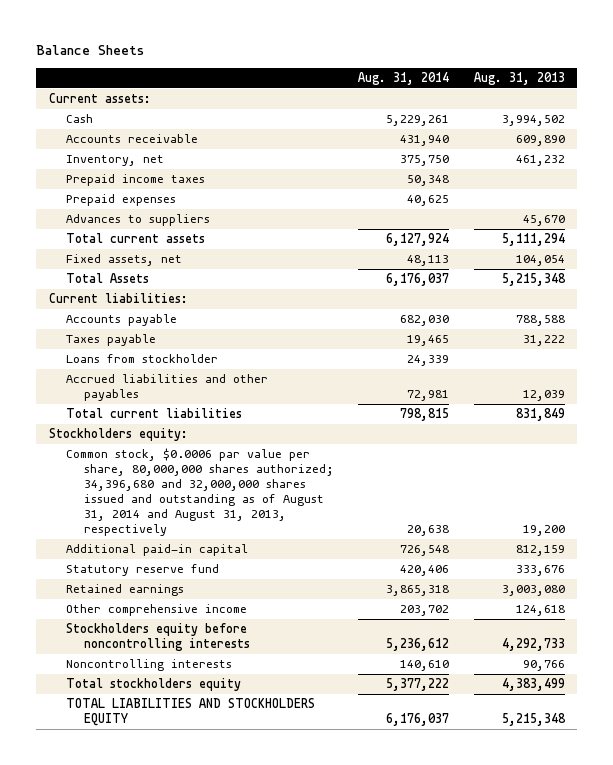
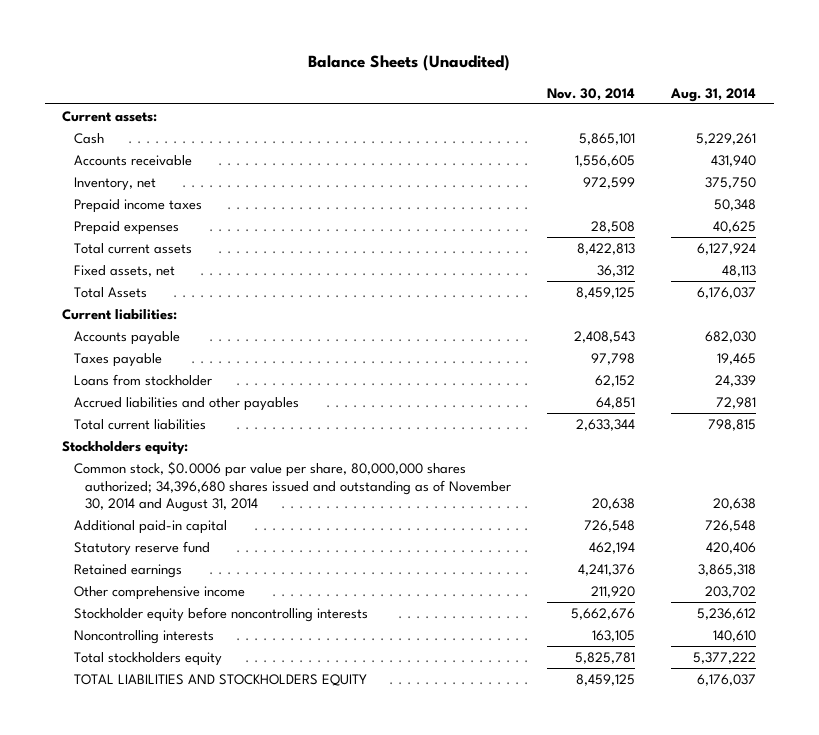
- Balance Sheets
+ Balance Sheets (Unaudited)
- | Aug. 31, 2014 | Aug. 31, 2013
+ | Nov. 30, 2014 | Aug. 31, 2014
- Advances to suppliers | | 45,670
- Common stock, $0.0006 par value per share, 80,000,000 shares authorized; 34,396,680 and 32,000,000 shares issued and outstanding as of August 31, 2014 and August 31, 2013, respectively | 20,638 | 19,200
+ Common stock, $0.0006 par value per share, 80,000,000 shares authorized; 34,396,680 shares issued and outstanding as of November 30, 2014 and August 31, 2014 | 20,638 | 20,638
- Stockholders equity before noncontrolling interests | 5,236,612 | 4,292,733
+ Stockholder equity before noncontrolling interests | 5,662,676 | 5,236,612

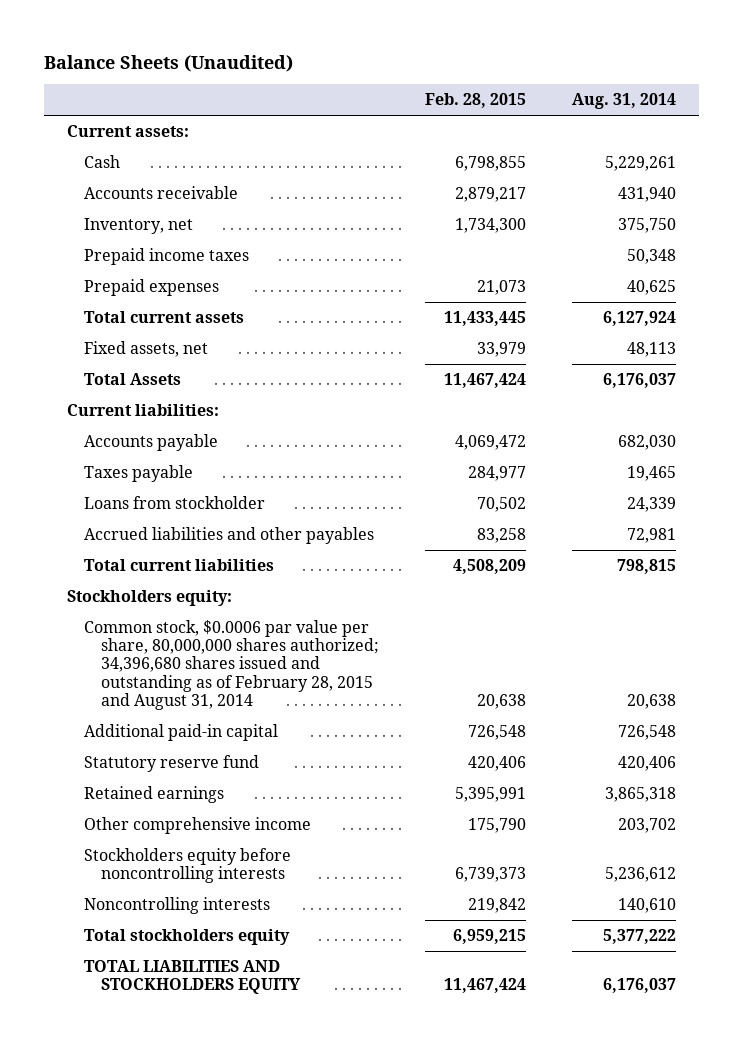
- | Nov. 30, 2014 | Aug. 31, 2014
+ | Feb. 28, 2015 | Aug. 31, 2014
- Common stock, $0.0006 par value per share, 80,000,000 shares authorized; 34,396,680 shares issued and outstanding as of November 30, 2014 and August 31, 2014 | 20,638 | 20,638
+ Common stock, $0.0006 par value per share, 80,000,000 shares authorized; 34,396,680 shares issued and outstanding as of February 28, 2015 and August 31, 2014 | 20,638 | 20,638
- Stockholder equity before noncontrolling interests | 5,662,676 | 5,236,612
+ Stockholders equity before noncontrolling interests | 6,739,373 | 5,236,612

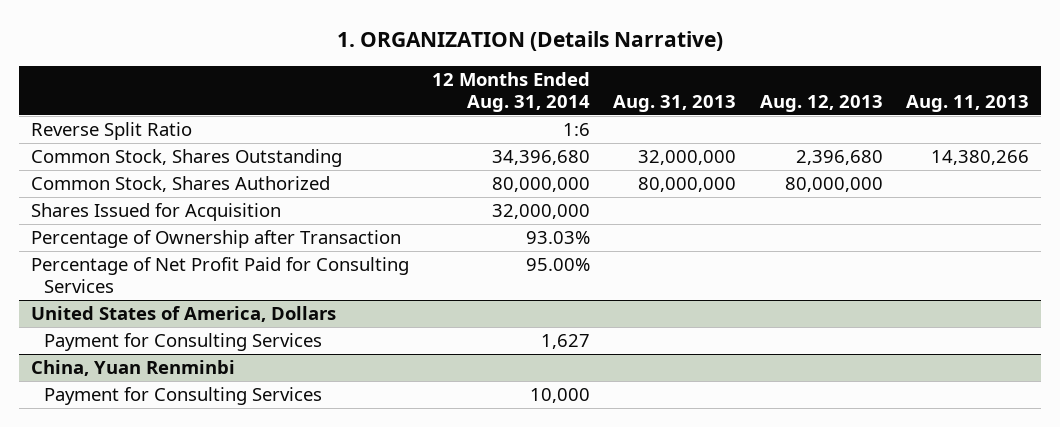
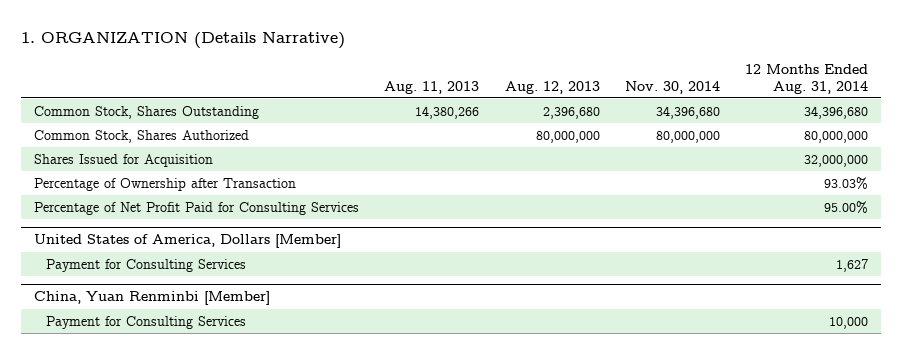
- | 12 Months Ended Aug. 31, 2014 | Aug. 31, 2013 | Aug. 12, 2013 | Aug. 11, 2013
+ | Aug. 11, 2013 | Aug. 12, 2013 | Nov. 30, 2014 | 12 Months Ended Aug. 31, 2014
- Reverse Split Ratio | 1:6 | | |
- United States of America, Dollars
+ United States of America, Dollars [Member]
- China, Yuan Renminbi
+ China, Yuan Renminbi [Member]

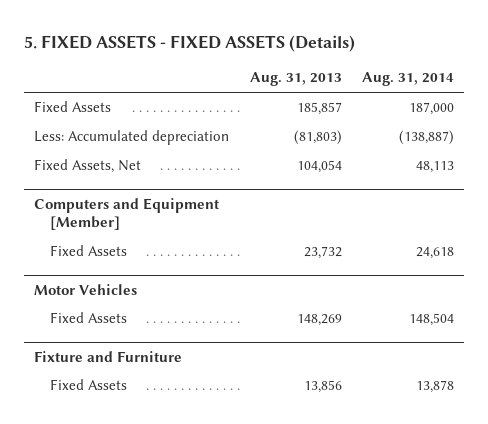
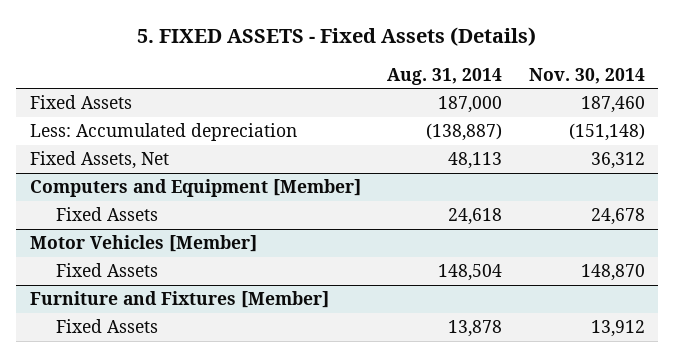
- 5. FIXED ASSETS - FIXED ASSETS (Details)
+ 5. FIXED ASSETS - Fixed Assets (Details)
- | Aug. 31, 2013 | Aug. 31, 2014
+ | Aug. 31, 2014 | Nov. 30, 2014
- Motor Vehicles
+ Motor Vehicles [Member]
- Fixture and Furniture
+ Furniture and Fixtures [Member]

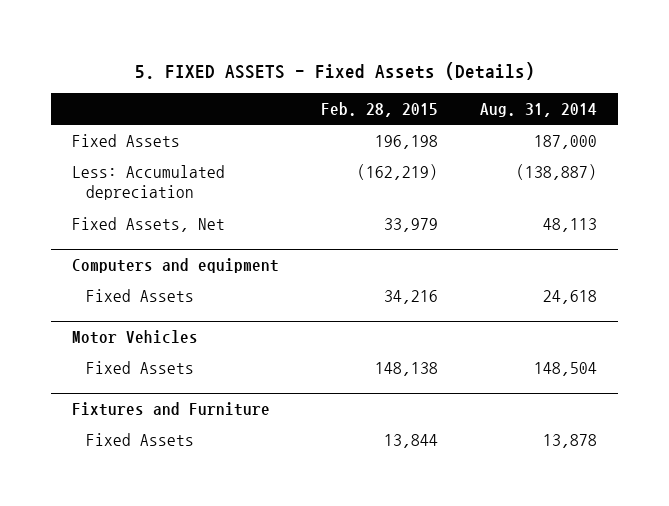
- | Aug. 31, 2014 | Nov. 30, 2014
+ | Feb. 28, 2015 | Aug. 31, 2014
- Computers and Equipment [Member]
+ Computers and equipment
- Motor Vehicles [Member]
+ Motor Vehicles
- Furniture and Fixtures [Member]
+ Fixtures and Furniture

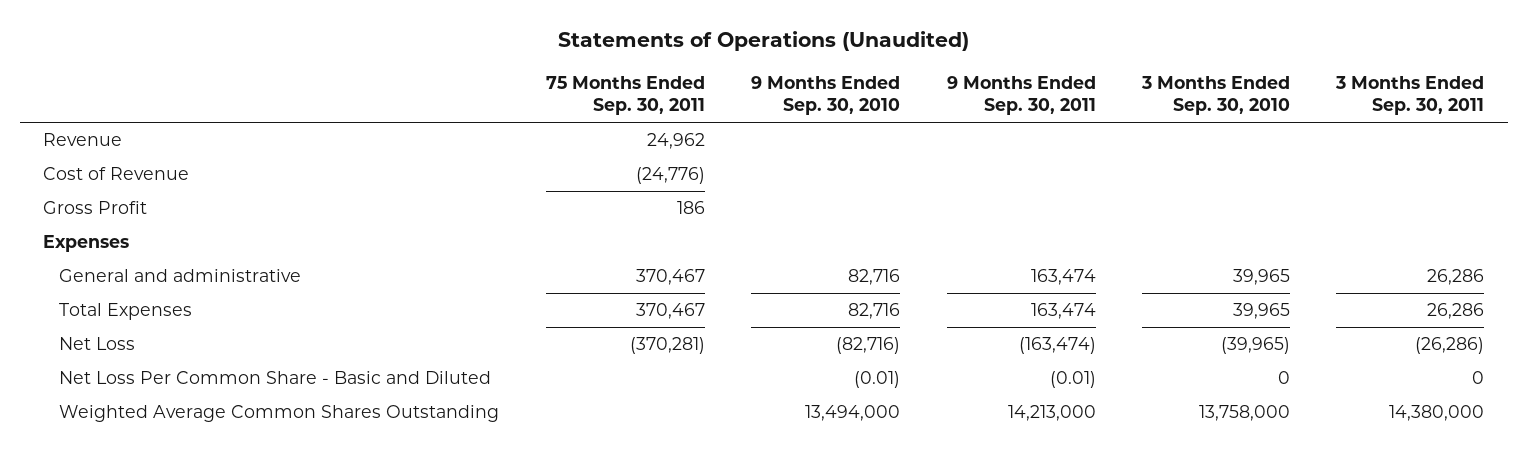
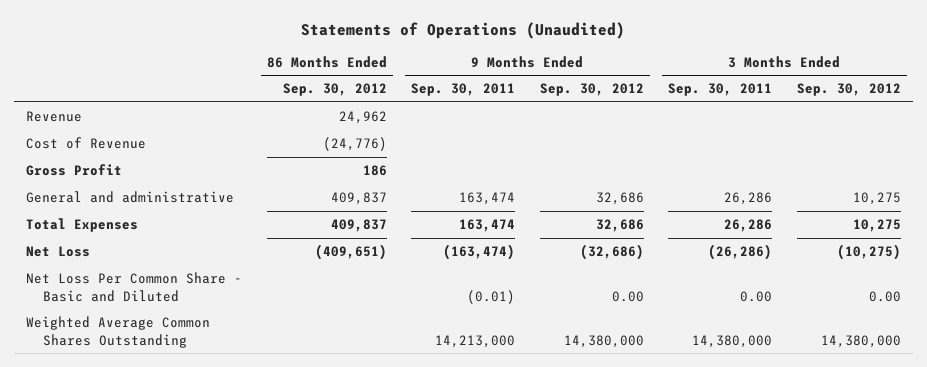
- | 75 Months Ended Sep. 30, 2011 | 9 Months Ended Sep. 30, 2010 | 9 Months Ended Sep. 30, 2011 | 3 Months Ended Sep. 30, 2010 | 3 Months Ended Sep. 30, 2011
+ | 86 Months Ended Sep. 30, 2012 | 9 Months Ended Sep. 30, 2011 | 9 Months Ended Sep. 30, 2012 | 3 Months Ended Sep. 30, 2011 | 3 Months Ended Sep. 30, 2012
- Expenses
- Net Loss Per Common Share - Basic and Diluted | | (0.01) | (0.01) | 0 | 0
+ Net Loss Per Common Share - Basic and Diluted | | (0.01) | 0.00 | 0.00 | 0.00

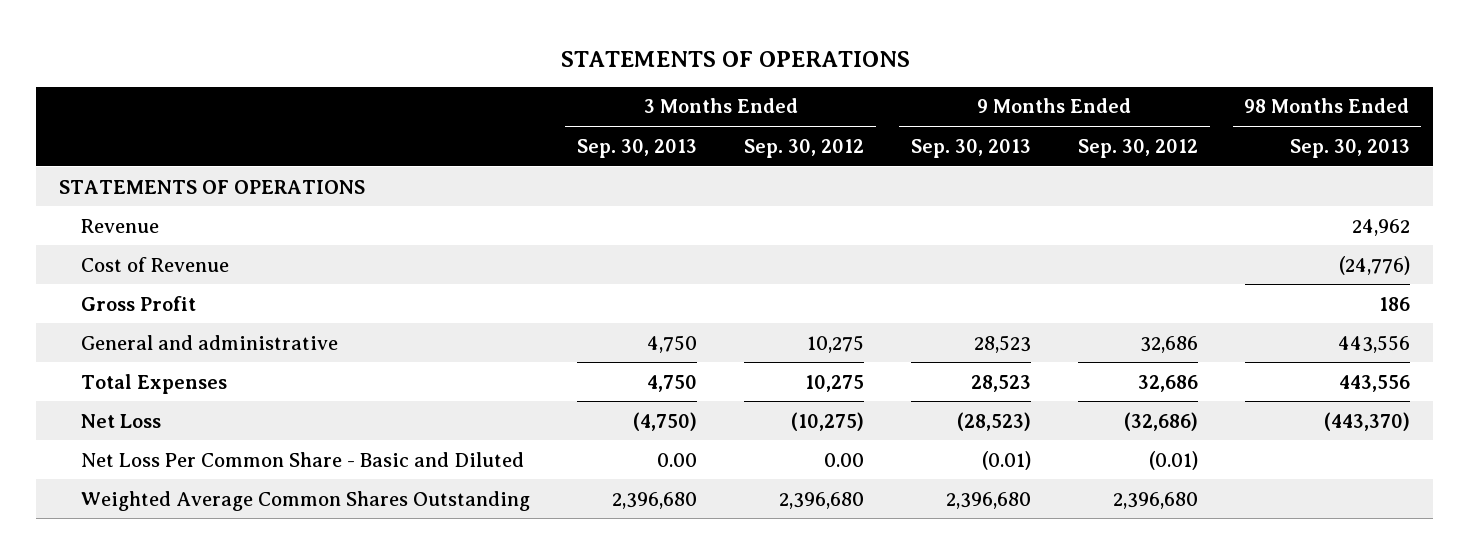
- Statements of Operations (Unaudited)
+ STATEMENTS OF OPERATIONS
- | 86 Months Ended Sep. 30, 2012 | 9 Months Ended Sep. 30, 2011 | 9 Months Ended Sep. 30, 2012 | 3 Months Ended Sep. 30, 2011 | 3 Months Ended Sep. 30, 2012
+ | 3 Months Ended Sep. 30, 2013 | 3 Months Ended Sep. 30, 2012 | 9 Months Ended Sep. 30, 2013 | 9 Months Ended Sep. 30, 2012 | 98 Months Ended Sep. 30, 2013
+ STATEMENTS OF OPERATIONS
- Net Loss Per Common Share - Basic and Diluted | | (0.01) | 0.00 | 0.00 | 0.00
- Weighted Average Common Shares Outstanding | | 14,213,000 | 14,380,000 | 14,380,000 | 14,380,000
+ Net Loss Per Common Share - Basic and Diluted | 0.00 | 0.00 | (0.01) | (0.01) |
+ Weighted Average Common Shares Outstanding | 2,396,680 | 2,396,680 | 2,396,680 | 2,396,680 |

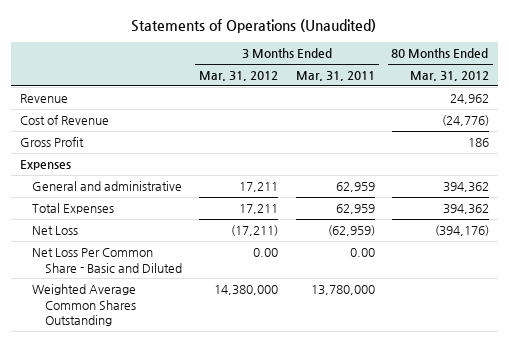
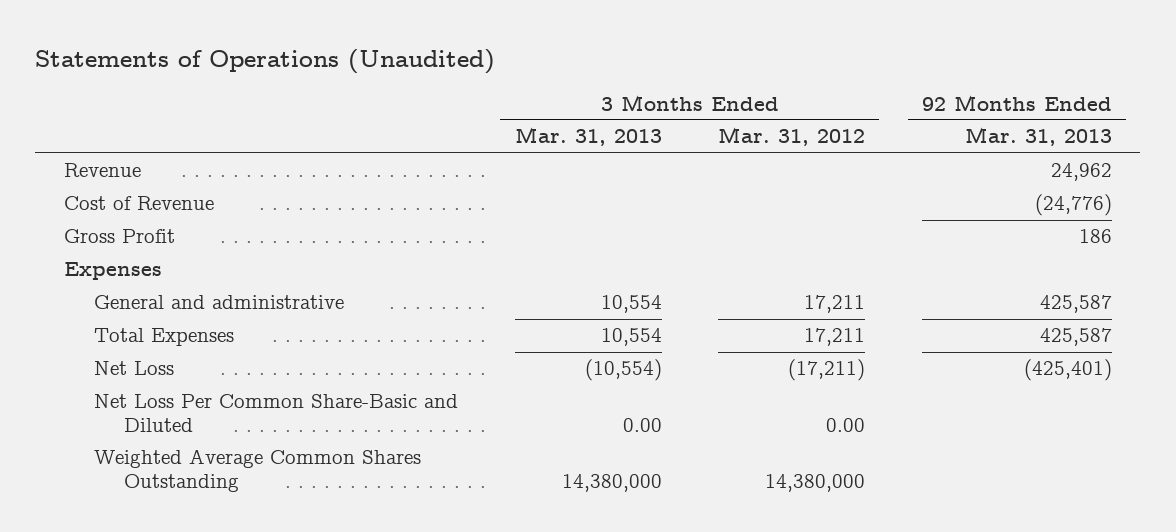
- | 3 Months Ended Mar. 31, 2012 | 3 Months Ended Mar. 31, 2011 | 80 Months Ended Mar. 31, 2012
+ | 3 Months Ended Mar. 31, 2013 | 3 Months Ended Mar. 31, 2012 | 92 Months Ended Mar. 31, 2013
- Net Loss Per Common Share - Basic and Diluted | 0.00 | 0.00 |
+ Net Loss Per Common Share-Basic and Diluted | 0.00 | 0.00 |

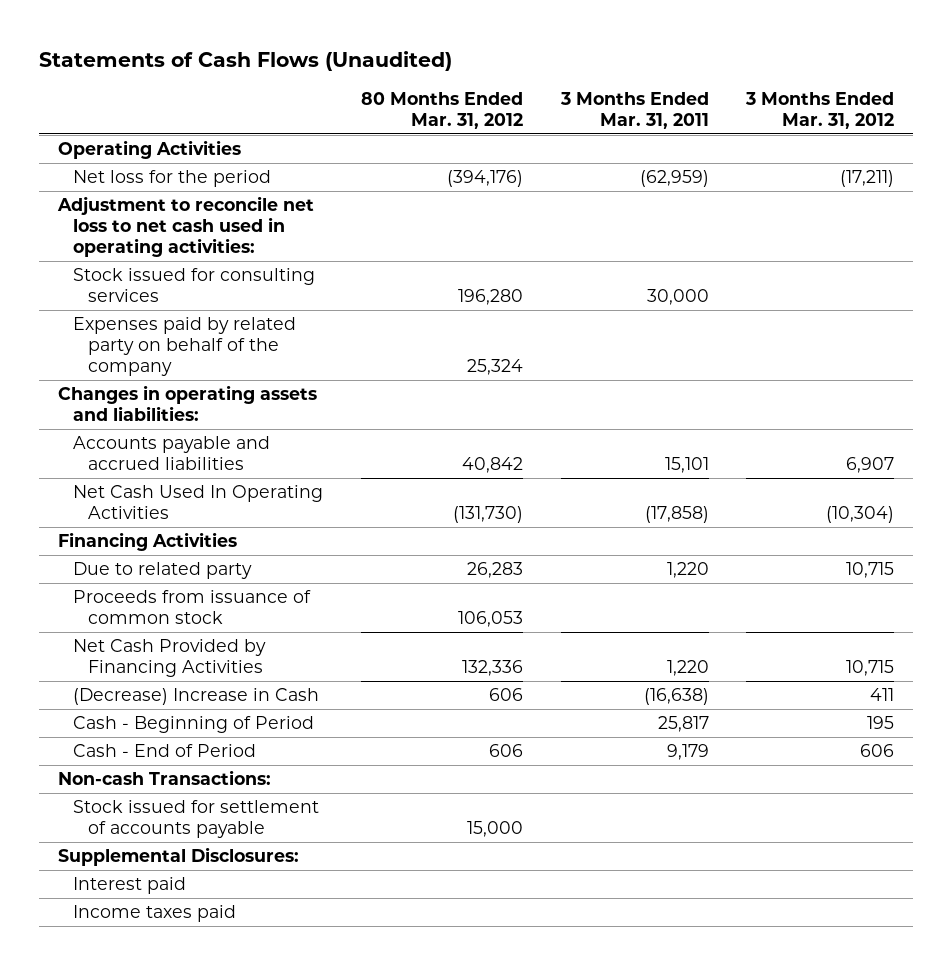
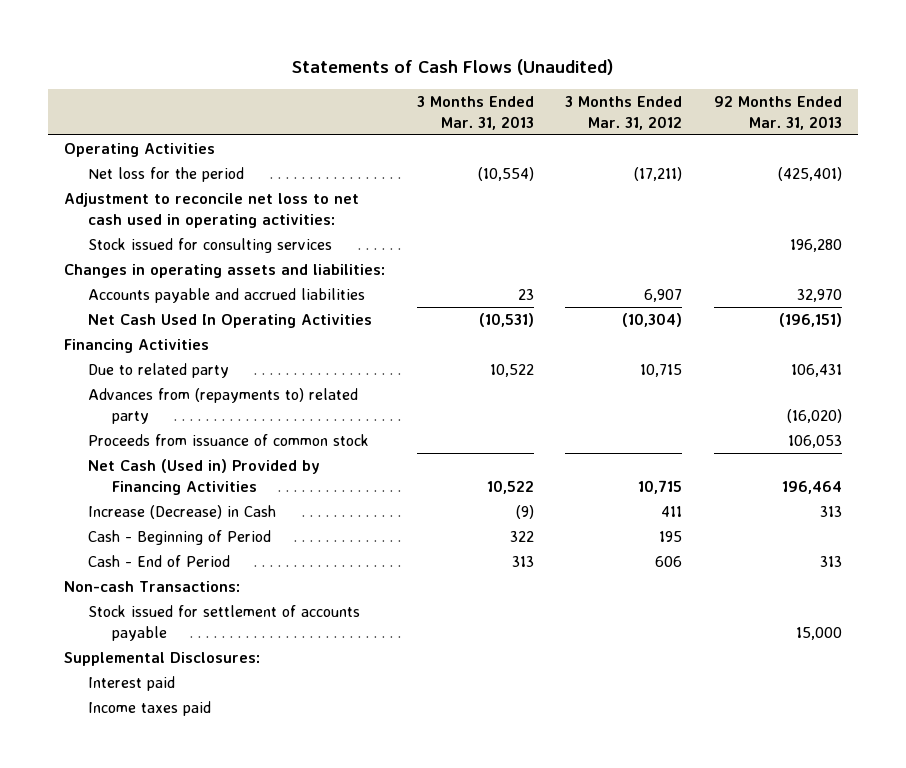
- | 80 Months Ended Mar. 31, 2012 | 3 Months Ended Mar. 31, 2011 | 3 Months Ended Mar. 31, 2012
+ | 3 Months Ended Mar. 31, 2013 | 3 Months Ended Mar. 31, 2012 | 92 Months Ended Mar. 31, 2013
- Expenses paid by related party on behalf of the company | 25,324 | |
+ Advances from (repayments to) related party | | | (16,020)
- Net Cash Provided by Financing Activities | 132,336 | 1,220 | 10,715
- (Decrease) Increase in Cash | 606 | (16,638) | 411
+ Net Cash (Used in) Provided by Financing Activities | 10,522 | 10,715 | 196,464
+ Increase (Decrease) in Cash | (9) | 411 | 313

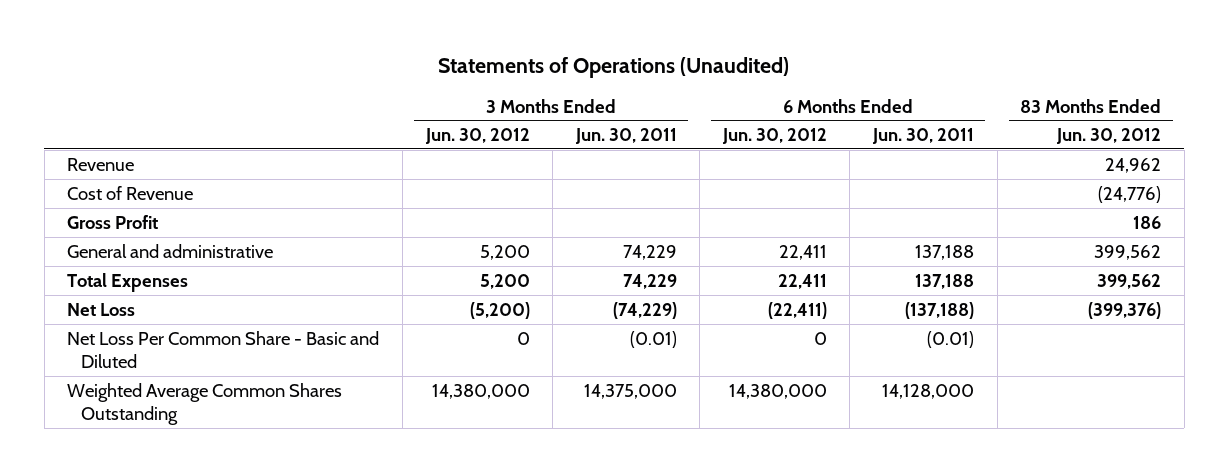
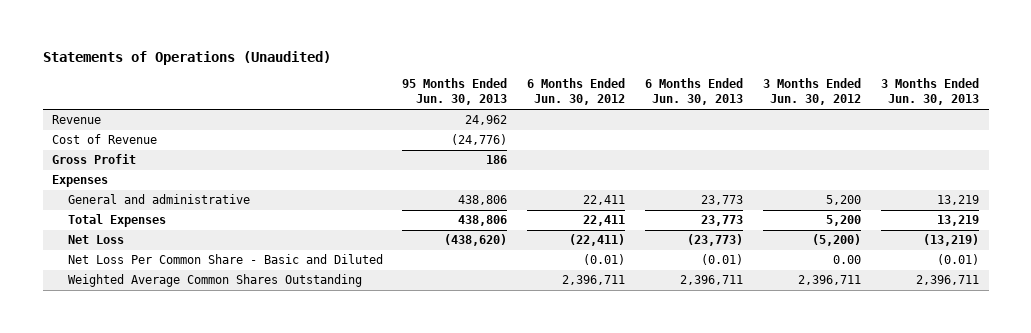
- | 3 Months Ended Jun. 30, 2012 | 3 Months Ended Jun. 30, 2011 | 6 Months Ended Jun. 30, 2012 | 6 Months Ended Jun. 30, 2011 | 83 Months Ended Jun. 30, 2012
+ | 95 Months Ended Jun. 30, 2013 | 6 Months Ended Jun. 30, 2012 | 6 Months Ended Jun. 30, 2013 | 3 Months Ended Jun. 30, 2012 | 3 Months Ended Jun. 30, 2013
+ Expenses
- Net Loss Per Common Share - Basic and Diluted | 0 | (0.01) | 0 | (0.01) |
- Weighted Average Common Shares Outstanding | 14,380,000 | 14,375,000 | 14,380,000 | 14,128,000 |
+ Net Loss Per Common Share - Basic and Diluted | | (0.01) | (0.01) | 0.00 | (0.01)
+ Weighted Average Common Shares Outstanding | | 2,396,711 | 2,396,711 | 2,396,711 | 2,396,711

